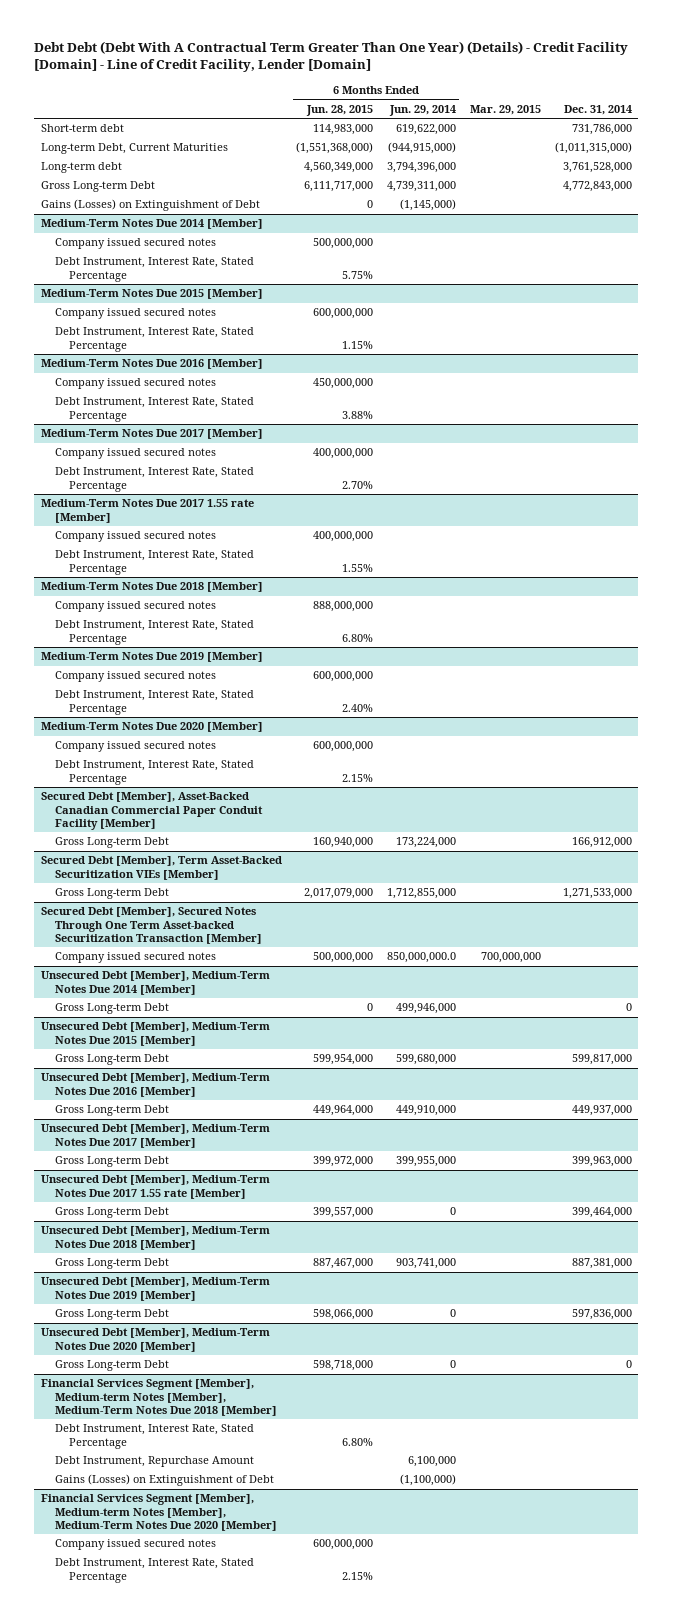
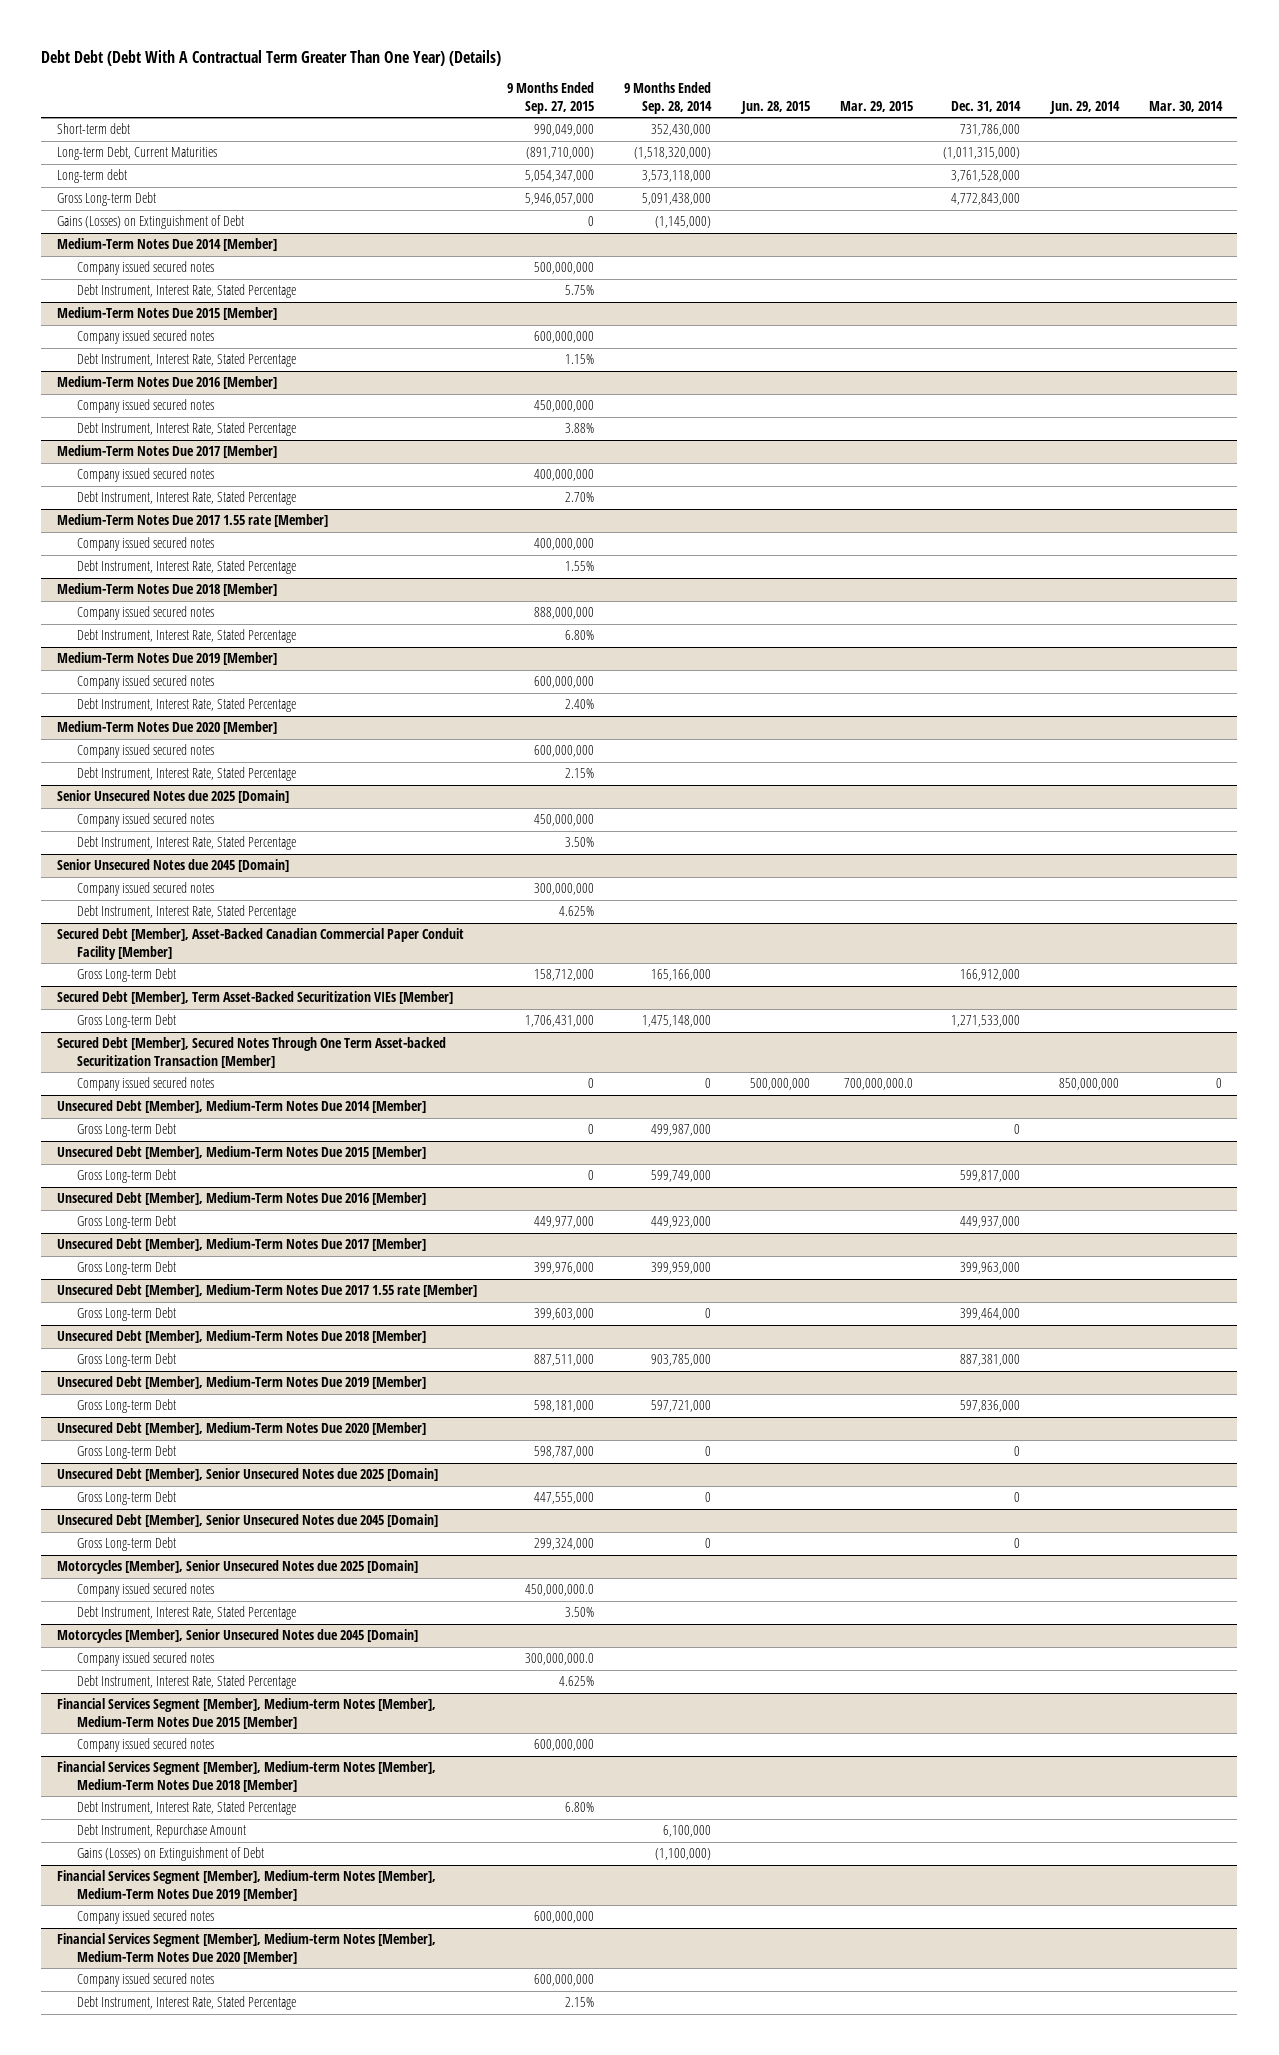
- Debt Debt (Debt With A Contractual Term Greater Than One Year) (Details) - Credit Facility [Domain] - Line of Credit Facility, Lender [Domain]
+ Debt Debt (Debt With A Contractual Term Greater Than One Year) (Details)
- | 6 Months Ended Jun. 28, 2015 | 6 Months Ended Jun. 29, 2014 | Mar. 29, 2015 | Dec. 31, 2014
+ | 9 Months Ended Sep. 27, 2015 | 9 Months Ended Sep. 28, 2014 | Jun. 28, 2015 | Mar. 29, 2015 | Dec. 31, 2014 | Jun. 29, 2014 | Mar. 30, 2014
+ Senior Unsecured Notes due 2025 [Domain]
+ Company issued secured notes | 450,000,000 | | | | | |
+ Debt Instrument, Interest Rate, Stated Percentage | 3.50% | | | | | |
+ Senior Unsecured Notes due 2045 [Domain]
+ Company issued secured notes | 300,000,000 | | | | | |
+ Debt Instrument, Interest Rate, Stated Percentage | 4.625% | | | | | |
@ Secured Debt [Member], Secured Notes Through One Term Asset-backed Securitization Transaction [Member]
- Company issued secured notes | 500,000,000 | 850,000,000.0 | 700,000,000 |
+ Company issued secured notes | 0 | 0 | 500,000,000 | 700,000,000.0 | | 850,000,000 | 0
+ Unsecured Debt [Member], Senior Unsecured Notes due 2025 [Domain]
+ Gross Long-term Debt | 447,555,000 | 0 | | | 0 | |
+ Unsecured Debt [Member], Senior Unsecured Notes due 2045 [Domain]
+ Gross Long-term Debt | 299,324,000 | 0 | | | 0 | |
+ Motorcycles [Member], Senior Unsecured Notes due 2025 [Domain]
+ Company issued secured notes | 450,000,000.0 | | | | | |
+ Debt Instrument, Interest Rate, Stated Percentage | 3.50% | | | | | |
+ Motorcycles [Member], Senior Unsecured Notes due 2045 [Domain]
+ Company issued secured notes | 300,000,000.0 | | | | | |
+ Debt Instrument, Interest Rate, Stated Percentage | 4.625% | | | | | |
+ Financial Services Segment [Member], Medium-term Notes [Member], Medium-Term Notes Due 2015 [Member]
+ Company issued secured notes | 600,000,000 | | | | | |
+ Financial Services Segment [Member], Medium-term Notes [Member], Medium-Term Notes Due 2019 [Member]
+ Company issued secured notes | 600,000,000 | | | | | |

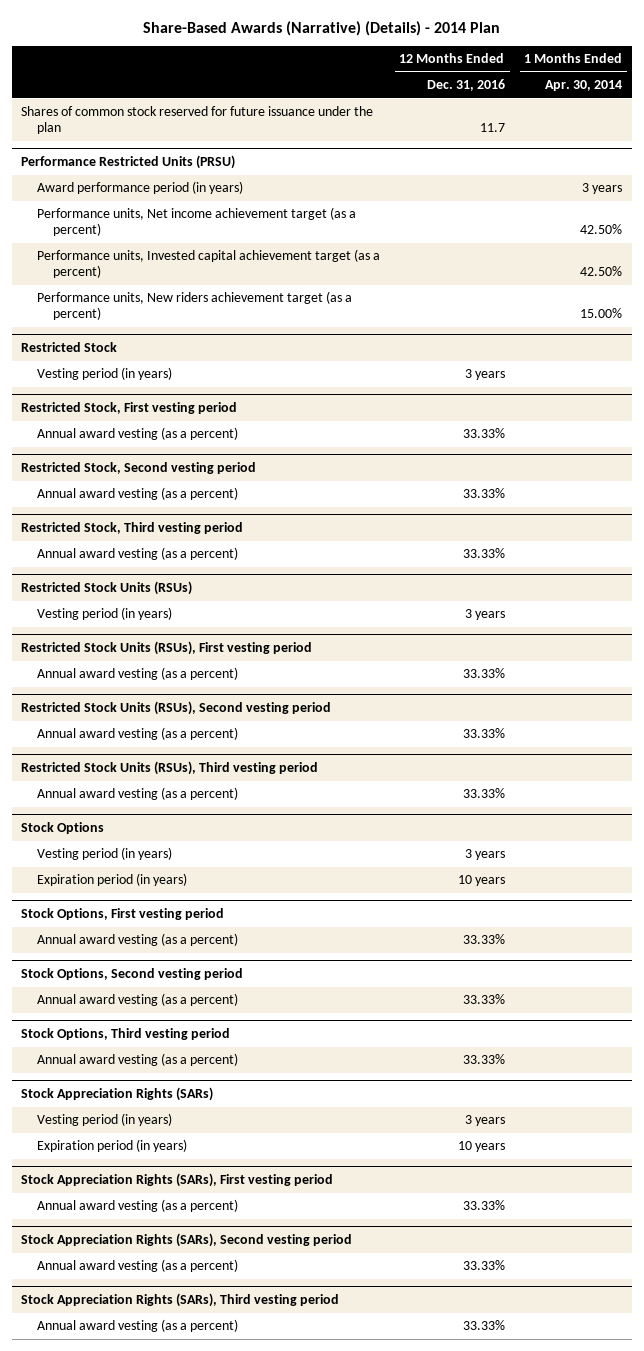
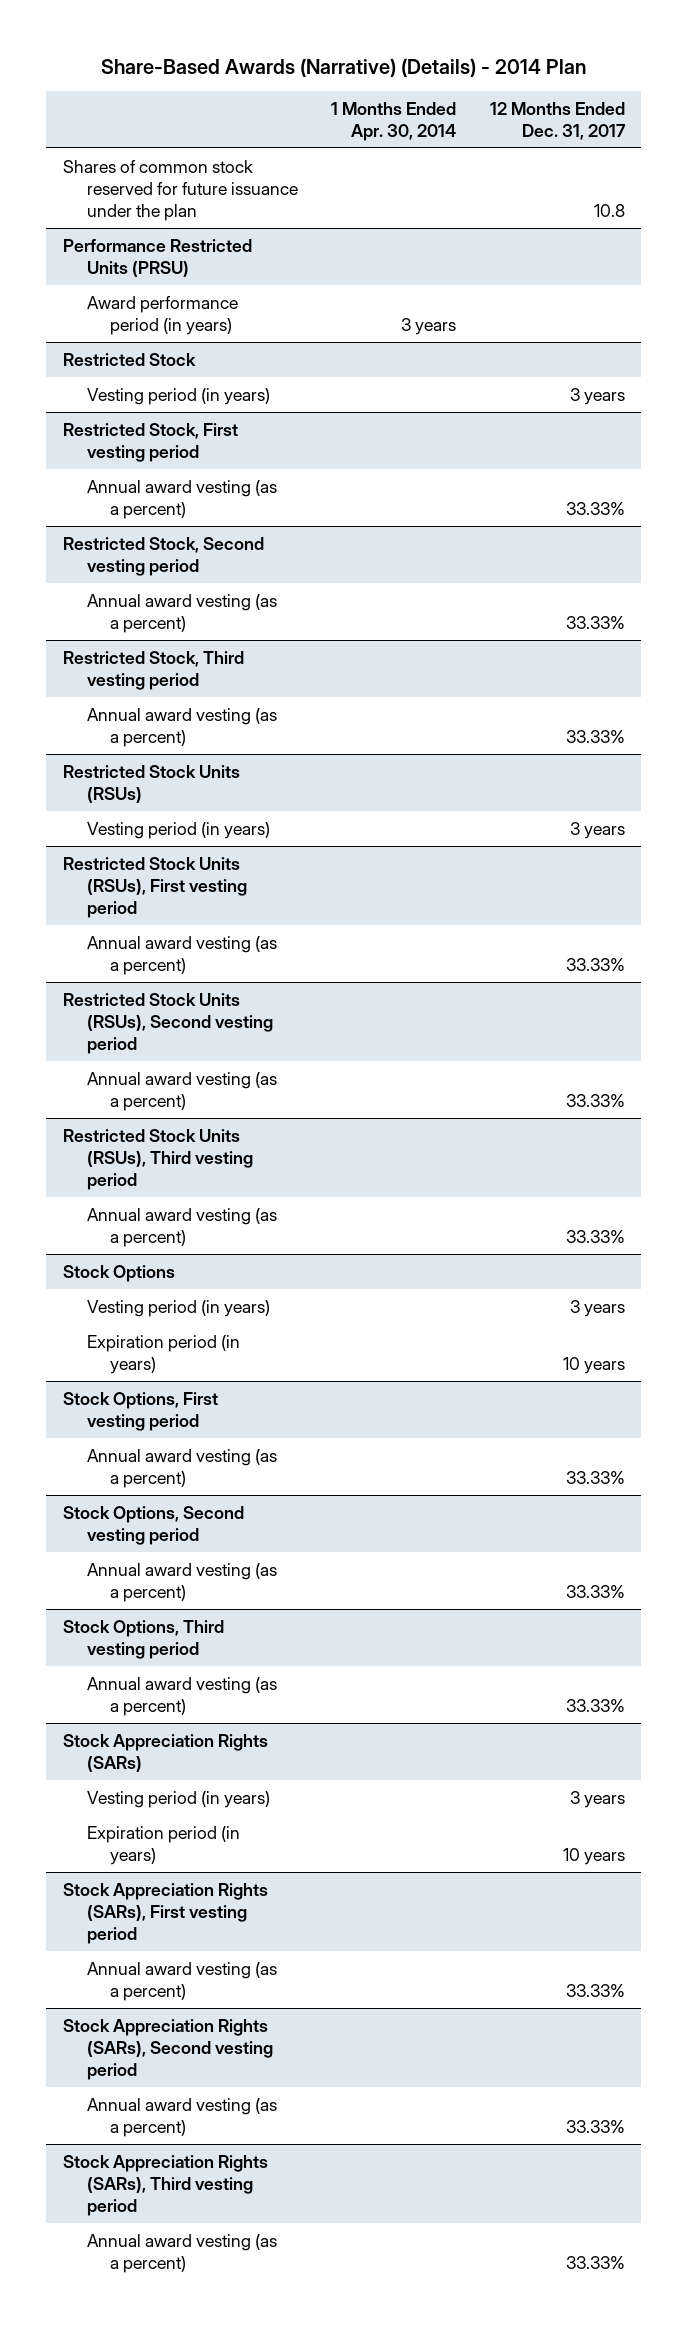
- | 12 Months Ended Dec. 31, 2016 | 1 Months Ended Apr. 30, 2014
+ | 1 Months Ended Apr. 30, 2014 | 12 Months Ended Dec. 31, 2017
@ Performance Restricted Units (PRSU)
- Performance units, Net income achievement target (as a percent) | | 42.50%
- Performance units, Invested capital achievement target (as a percent) | | 42.50%
- Performance units, New riders achievement target (as a percent) | | 15.00%

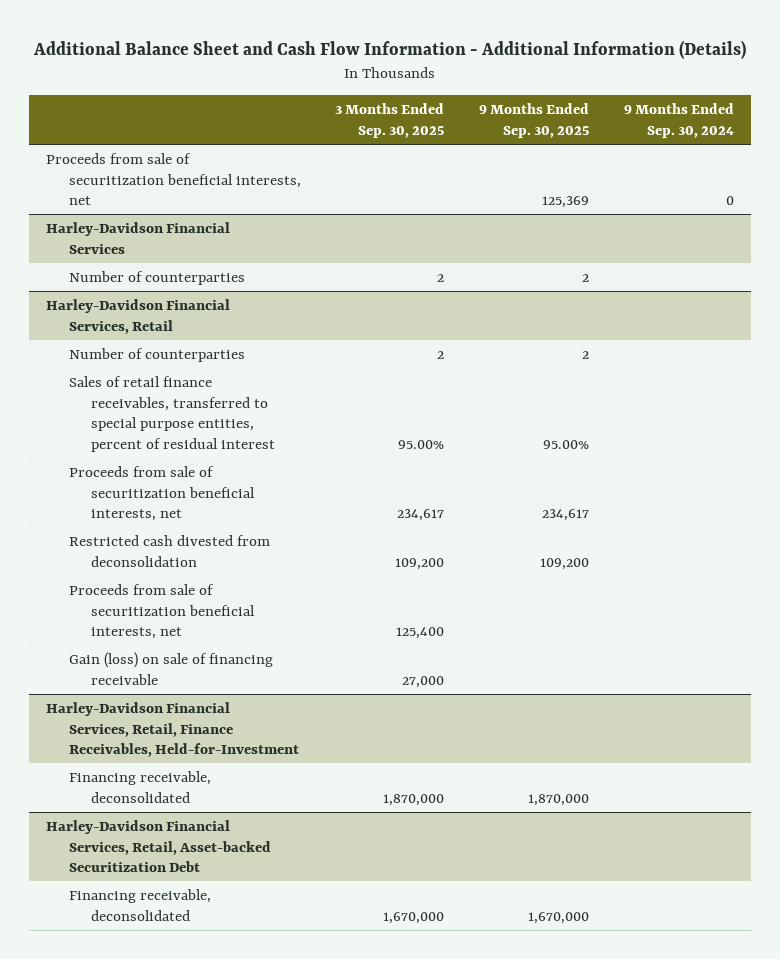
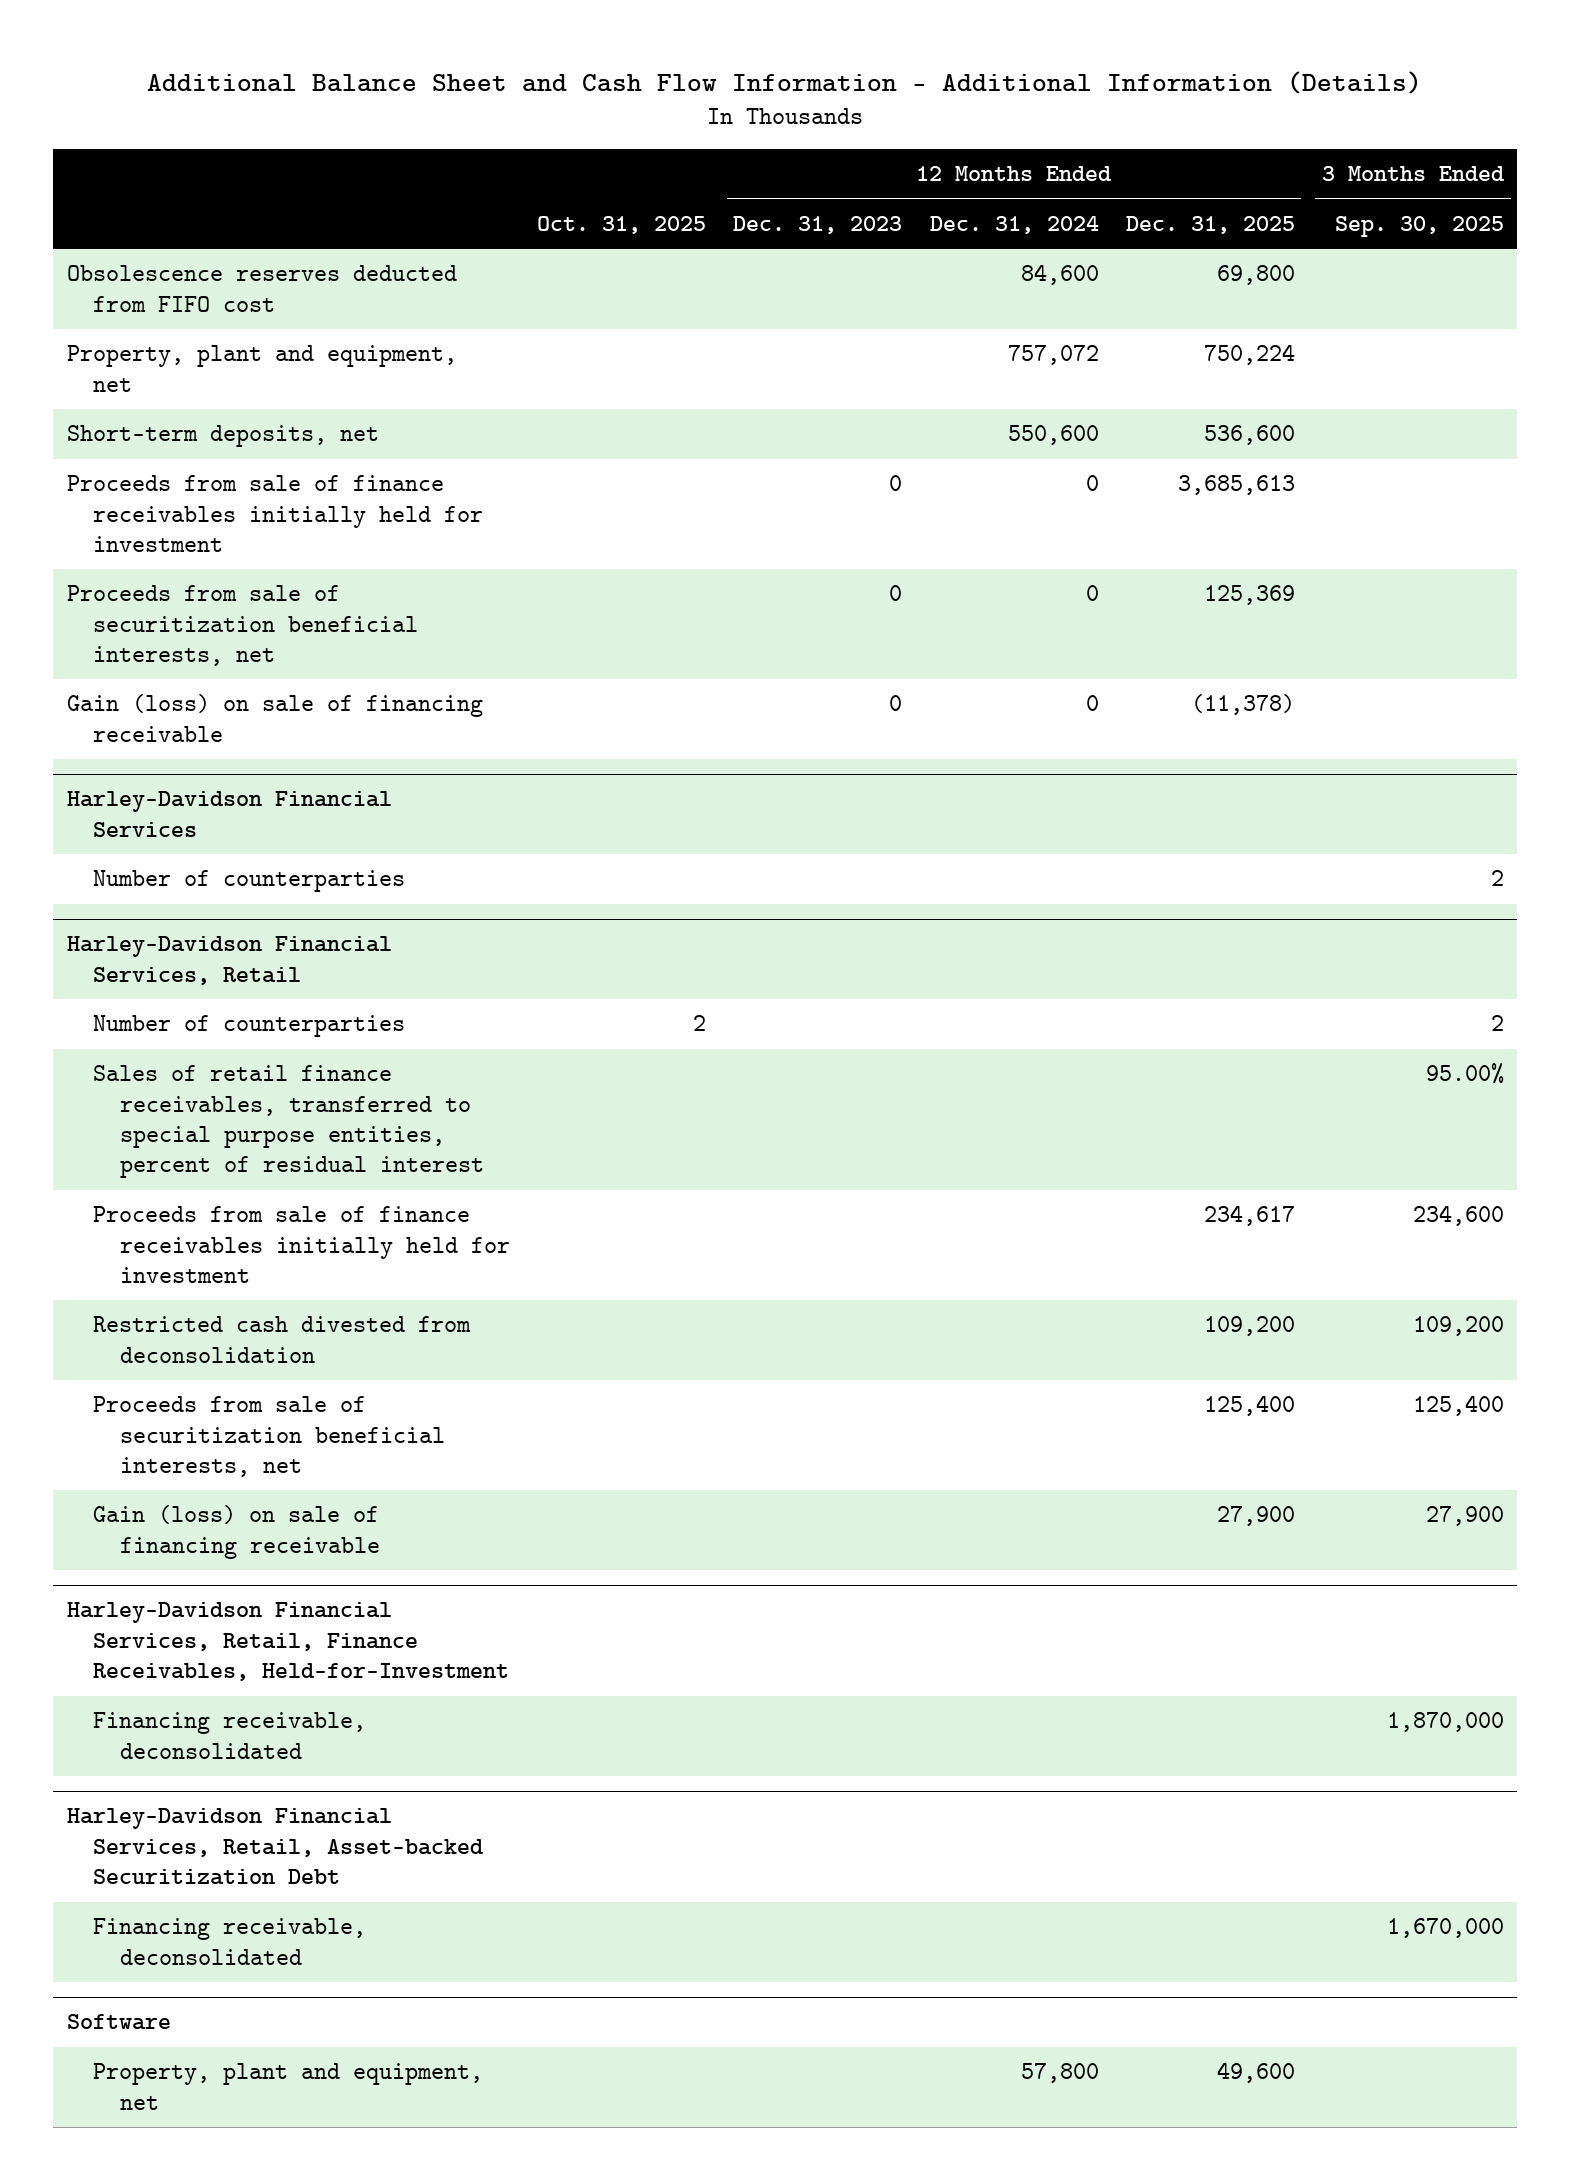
- | 3 Months Ended Sep. 30, 2025 | 9 Months Ended Sep. 30, 2025 | 9 Months Ended Sep. 30, 2024
+ | Oct. 31, 2025 | 12 Months Ended Dec. 31, 2023 | 12 Months Ended Dec. 31, 2024 | 12 Months Ended Dec. 31, 2025 | 3 Months Ended Sep. 30, 2025
+ Obsolescence reserves deducted from FIFO cost | | | 84,600 | 69,800 |
+ Property, plant and equipment, net | | | 757,072 | 750,224 |
+ Short-term deposits, net | | | 550,600 | 536,600 |
+ Proceeds from sale of finance receivables initially held for investment | | 0 | 0 | 3,685,613 |
+ Gain (loss) on sale of financing receivable | | 0 | 0 | (11,378) |
@ Harley-Davidson Financial Services, Retail
- Proceeds from sale of securitization beneficial interests, net | 234,617 | 234,617 |
+ Proceeds from sale of finance receivables initially held for investment | | | | 234,617 | 234,600
- Gain (loss) on sale of financing receivable | 27,000 | |
+ Gain (loss) on sale of financing receivable | | | | 27,900 | 27,900
+ Software
+ Property, plant and equipment, net | | | 57,800 | 49,600 |

